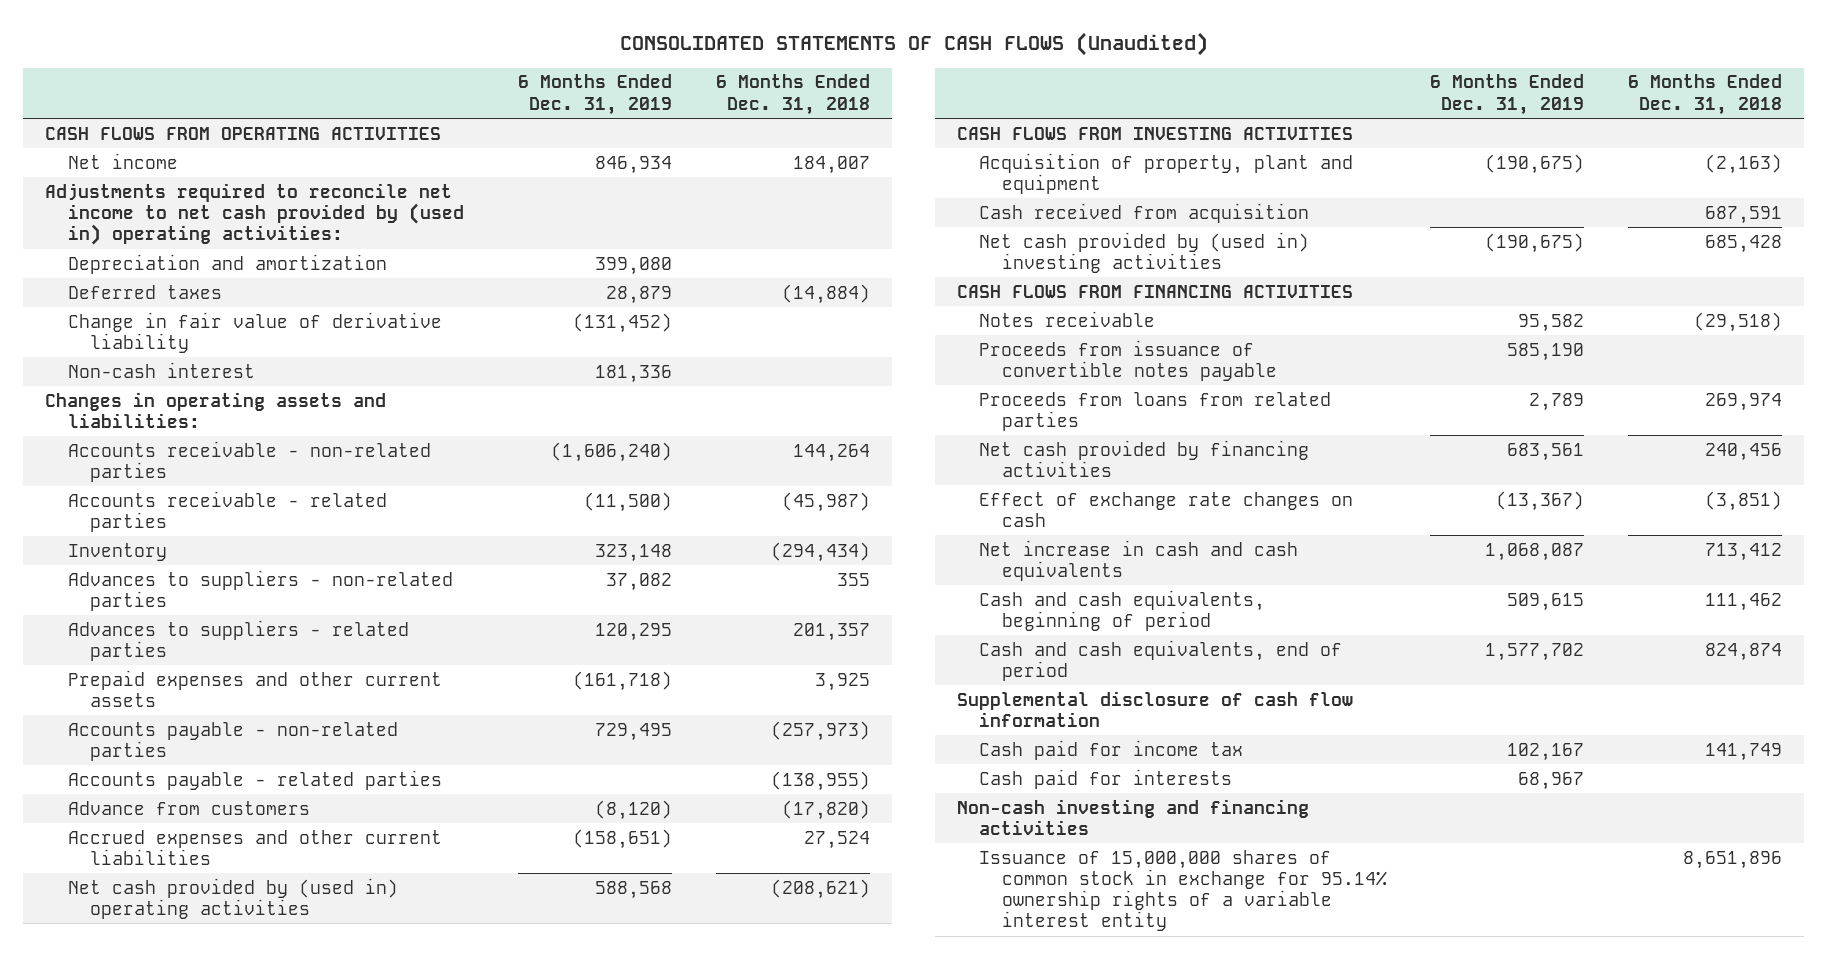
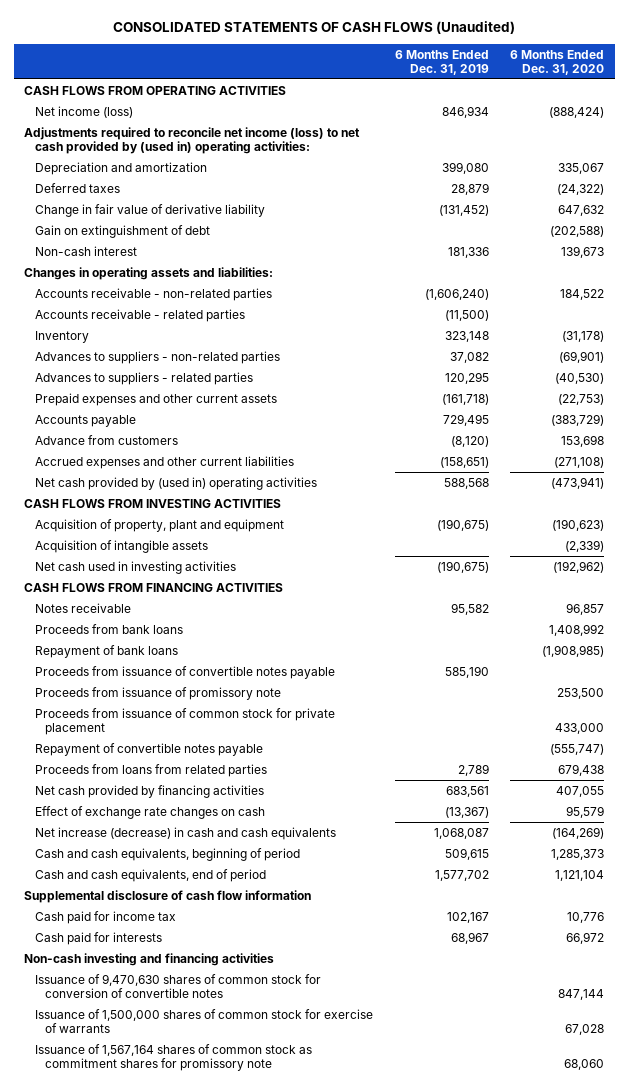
- | 6 Months Ended Dec. 31, 2019 | 6 Months Ended Dec. 31, 2018
+ | 6 Months Ended Dec. 31, 2019 | 6 Months Ended Dec. 31, 2020
- Net income | 846,934 | 184,007
- Adjustments required to reconcile net income to net cash provided by (used in) operating activities:
+ Net income (loss) | 846,934 | (888,424)
+ Adjustments required to reconcile net income (loss) to net cash provided by (used in) operating activities:
+ Gain on extinguishment of debt | | (202,588)
- Accounts payable - non-related parties | 729,495 | (257,973)
- Accounts payable - related parties | | (138,955)
+ Accounts payable | 729,495 | (383,729)
- Cash received from acquisition | | 687,591
- Net cash provided by (used in) investing activities | (190,675) | 685,428
+ Acquisition of intangible assets | | (2,339)
+ Net cash used in investing activities | (190,675) | (192,962)
+ Proceeds from bank loans | | 1,408,992
+ Repayment of bank loans | | (1,908,985)
+ Proceeds from issuance of promissory note | | 253,500
+ Proceeds from issuance of common stock for private placement | | 433,000
+ Repayment of convertible notes payable | | (555,747)
- Net increase in cash and cash equivalents | 1,068,087 | 713,412
+ Net increase (decrease) in cash and cash equivalents | 1,068,087 | (164,269)
- Issuance of 15,000,000 shares of common stock in exchange for 95.14% ownership rights of a variable interest entity | | 8,651,896
+ Issuance of 9,470,630 shares of common stock for conversion of convertible notes | | 847,144
+ Issuance of 1,500,000 shares of common stock for exercise of warrants | | 67,028
+ Issuance of 1,567,164 shares of common stock as commitment shares for promissory note | | 68,060

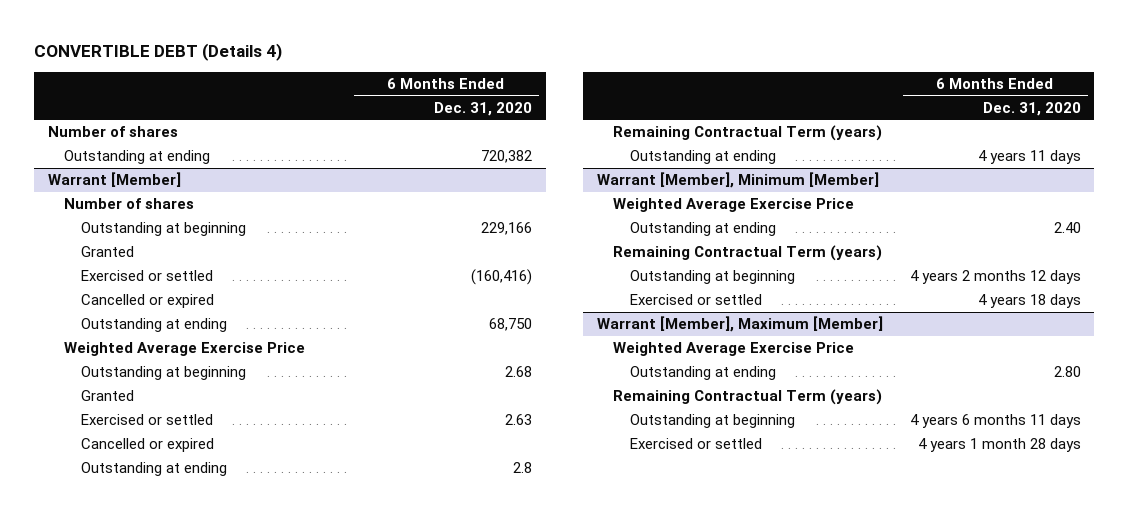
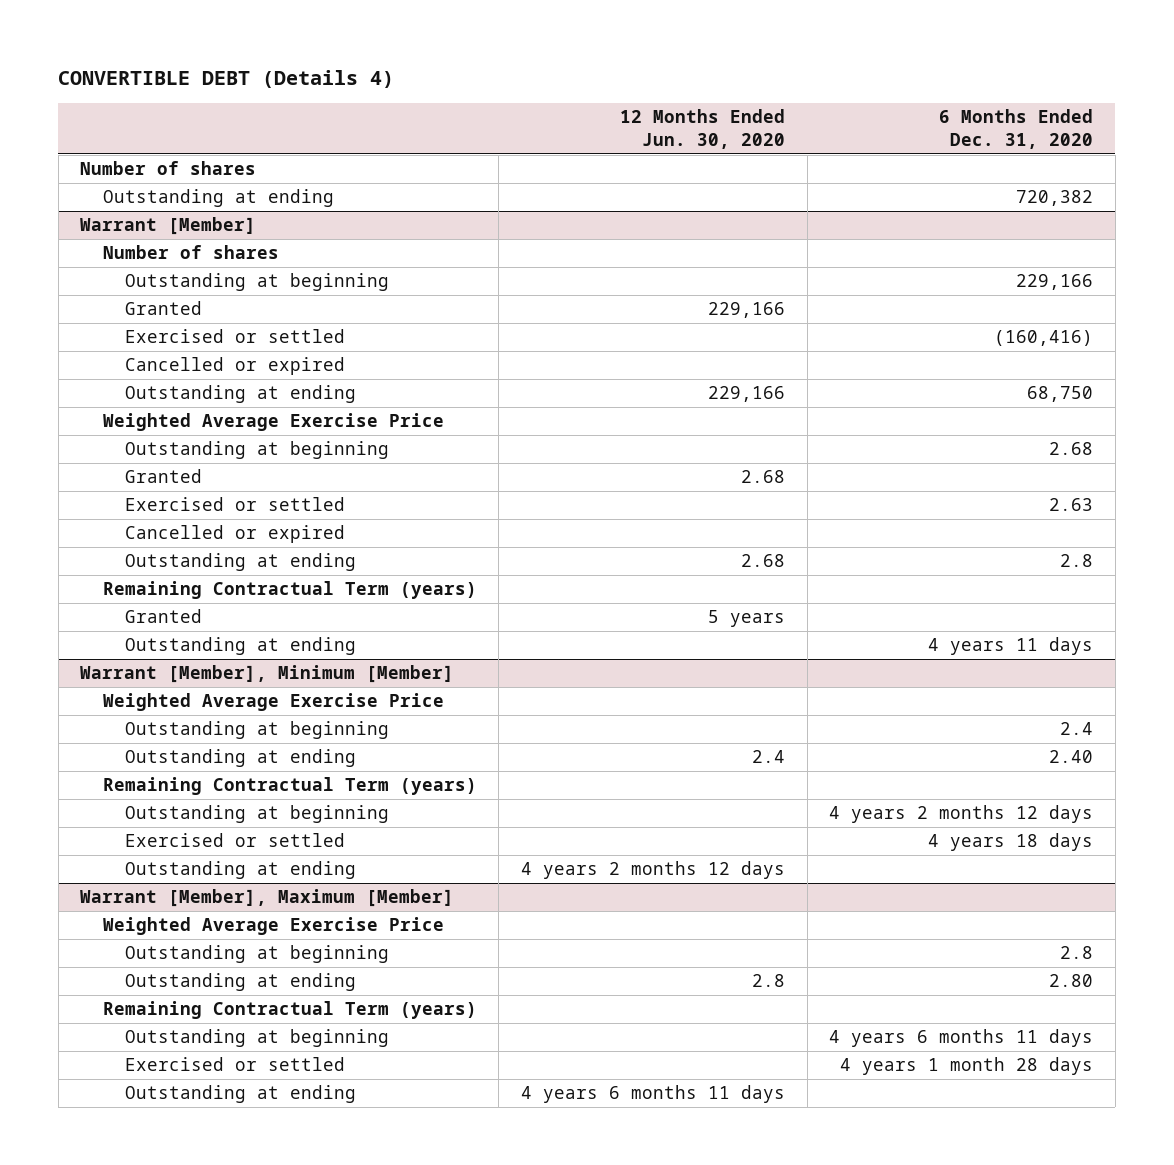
- | 6 Months Ended Dec. 31, 2020
+ | 12 Months Ended Jun. 30, 2020 | 6 Months Ended Dec. 31, 2020
@ Warrant [Member]
+ Granted | 5 years |
@ Warrant [Member], Minimum [Member]
+ Outstanding at beginning | | 2.4
+ Outstanding at ending | 4 years 2 months 12 days |
@ Warrant [Member], Maximum [Member]
+ Outstanding at beginning | | 2.8
+ Outstanding at ending | 4 years 6 months 11 days |

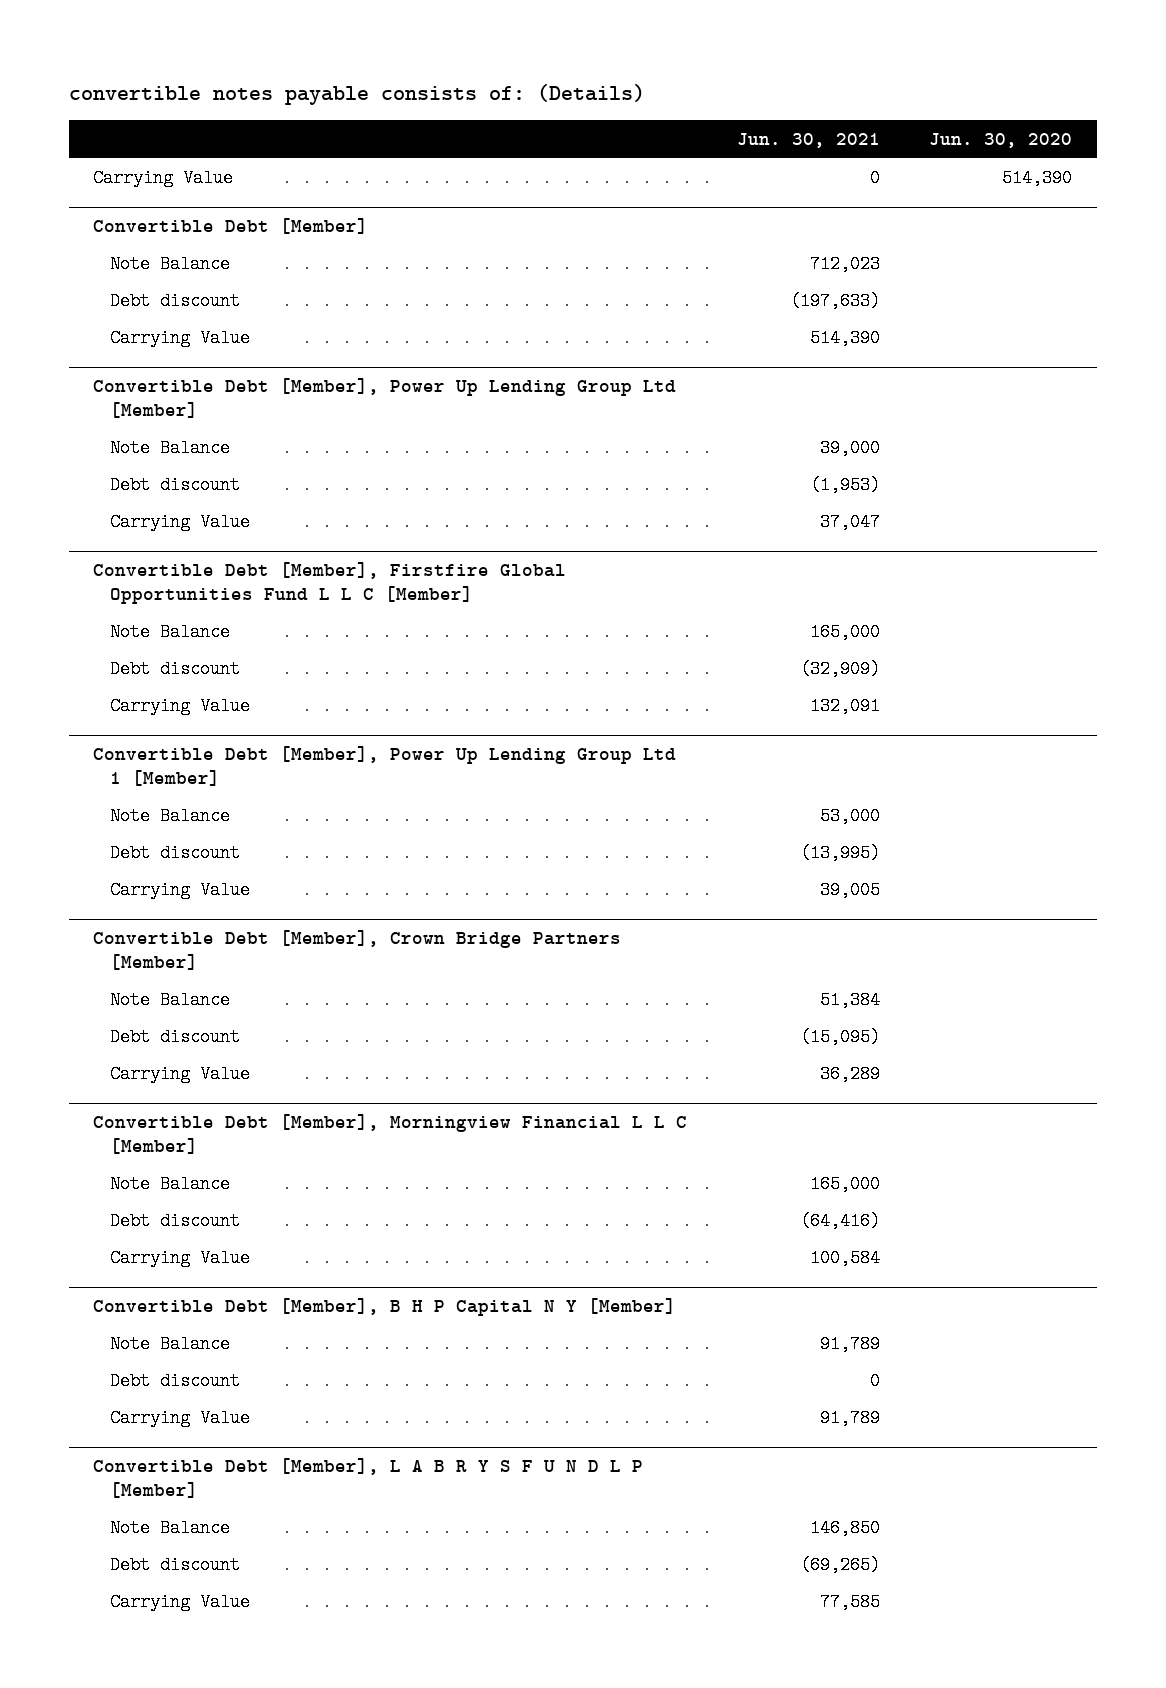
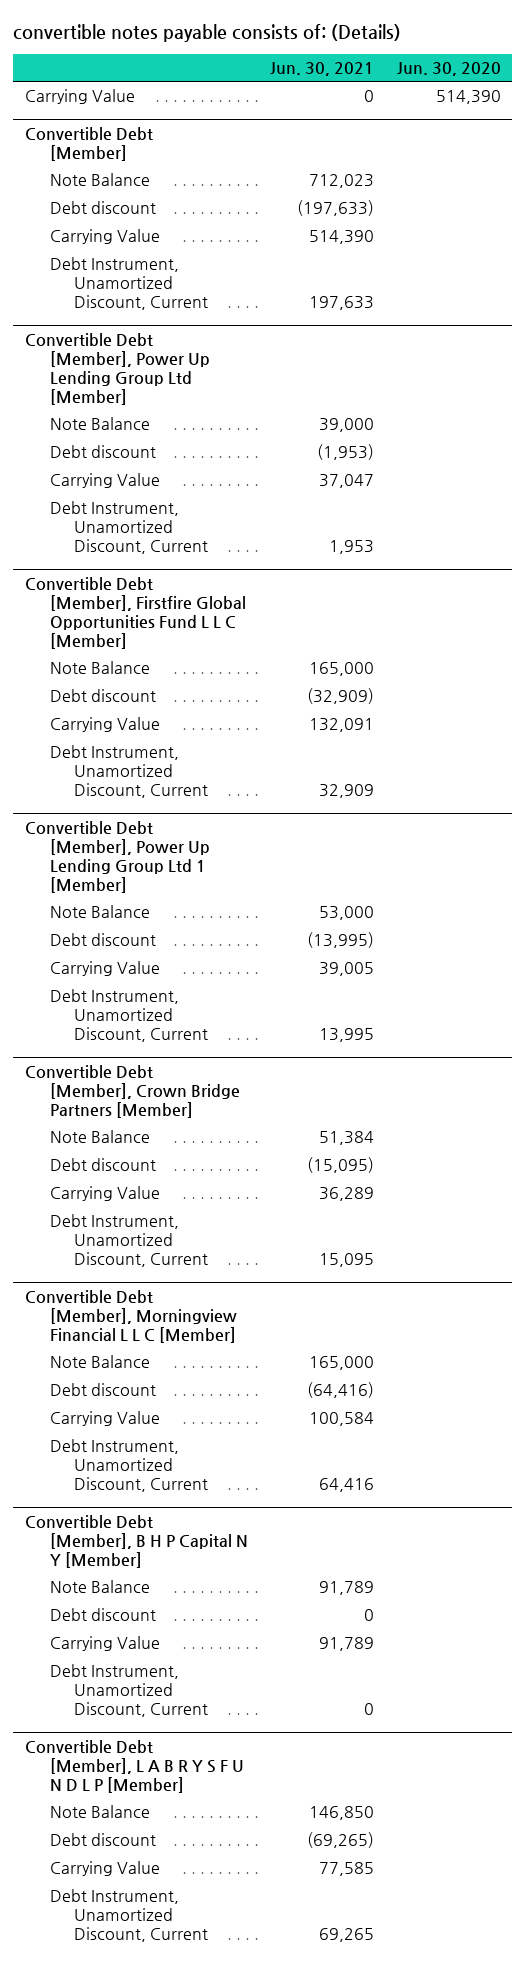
@ Convertible Debt [Member]
+ Debt Instrument, Unamortized Discount, Current | 197,633 |
@ Convertible Debt [Member], Power Up Lending Group Ltd [Member]
+ Debt Instrument, Unamortized Discount, Current | 1,953 |
@ Convertible Debt [Member], Firstfire Global Opportunities Fund L L C [Member]
+ Debt Instrument, Unamortized Discount, Current | 32,909 |
@ Convertible Debt [Member], Power Up Lending Group Ltd 1 [Member]
+ Debt Instrument, Unamortized Discount, Current | 13,995 |
@ Convertible Debt [Member], Crown Bridge Partners [Member]
+ Debt Instrument, Unamortized Discount, Current | 15,095 |
@ Convertible Debt [Member], Morningview Financial L L C [Member]
+ Debt Instrument, Unamortized Discount, Current | 64,416 |
@ Convertible Debt [Member], B H P Capital N Y [Member]
+ Debt Instrument, Unamortized Discount, Current | 0 |
@ Convertible Debt [Member], L A B R Y S F U N D L P [Member]
+ Debt Instrument, Unamortized Discount, Current | 69,265 |

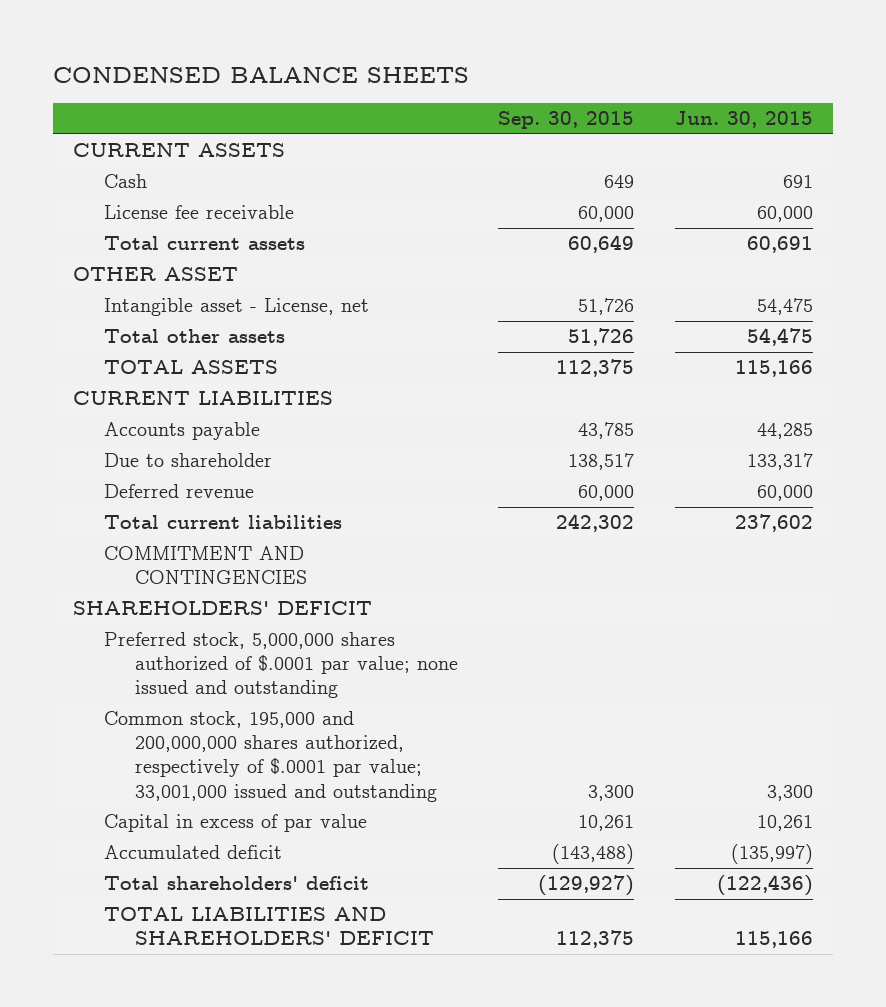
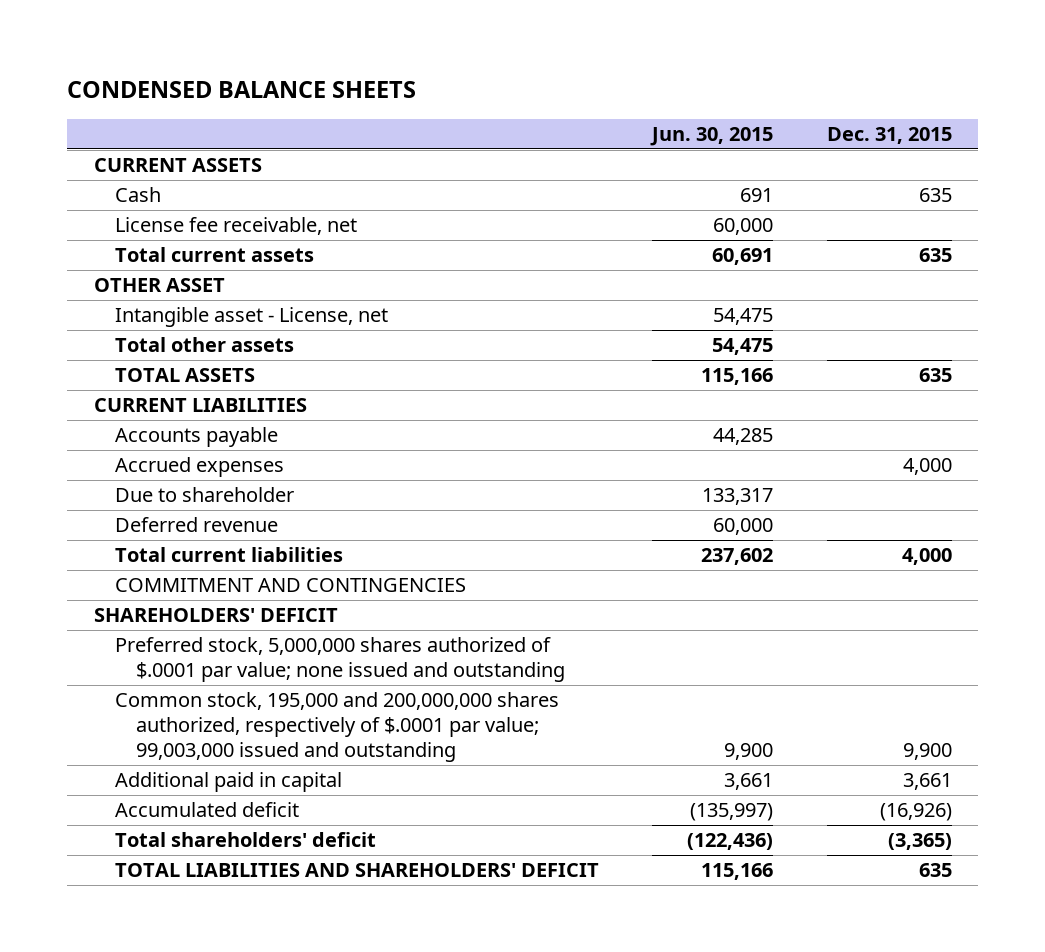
- | Sep. 30, 2015 | Jun. 30, 2015
+ | Jun. 30, 2015 | Dec. 31, 2015
- License fee receivable | 60,000 | 60,000
+ License fee receivable, net | 60,000 |
+ Accrued expenses | | 4,000
- Common stock, 195,000 and 200,000,000 shares authorized, respectively of $.0001 par value; 33,001,000 issued and outstanding | 3,300 | 3,300
- Capital in excess of par value | 10,261 | 10,261
+ Common stock, 195,000 and 200,000,000 shares authorized, respectively of $.0001 par value; 99,003,000 issued and outstanding | 9,900 | 9,900
+ Additional paid in capital | 3,661 | 3,661

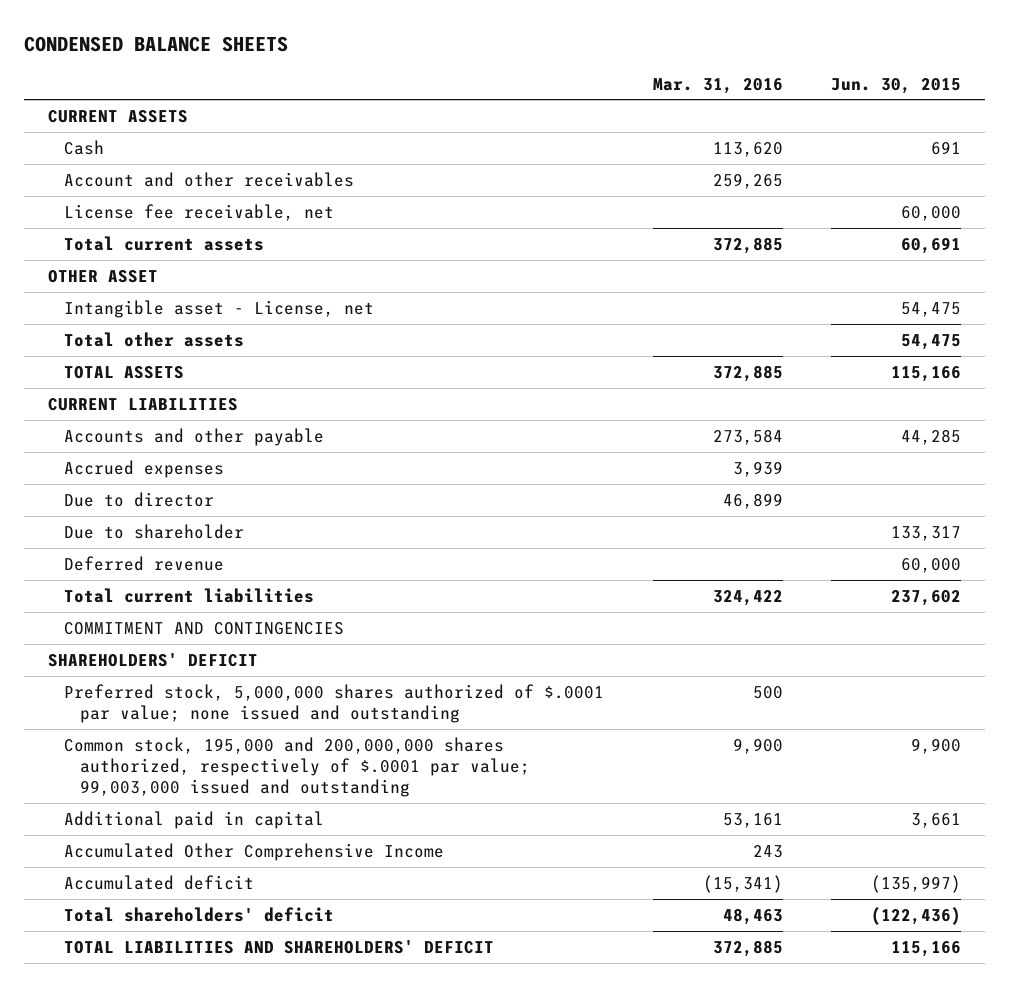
- | Jun. 30, 2015 | Dec. 31, 2015
+ | Mar. 31, 2016 | Jun. 30, 2015
+ Account and other receivables | 259,265 |
- Accounts payable | 44,285 |
+ Accounts and other payable | 273,584 | 44,285
+ Due to director | 46,899 |
+ Accumulated Other Comprehensive Income | 243 |

